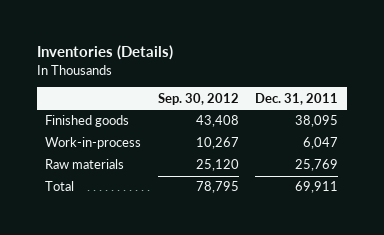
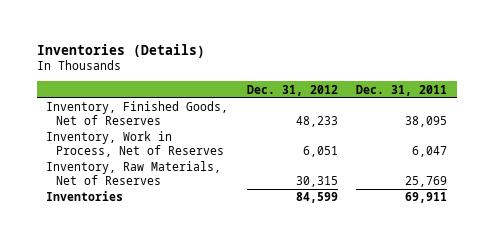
- | Sep. 30, 2012 | Dec. 31, 2011
+ | Dec. 31, 2012 | Dec. 31, 2011
- Finished goods | 43,408 | 38,095
- Work-in-process | 10,267 | 6,047
- Raw materials | 25,120 | 25,769
- Total | 78,795 | 69,911
+ Inventory, Finished Goods, Net of Reserves | 48,233 | 38,095
+ Inventory, Work in Process, Net of Reserves | 6,051 | 6,047
+ Inventory, Raw Materials, Net of Reserves | 30,315 | 25,769
+ Inventories | 84,599 | 69,911

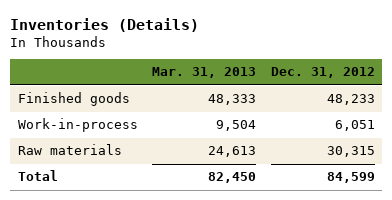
- | Dec. 31, 2012 | Dec. 31, 2011
+ | Mar. 31, 2013 | Dec. 31, 2012
- Inventory, Finished Goods, Net of Reserves | 48,233 | 38,095
- Inventory, Work in Process, Net of Reserves | 6,051 | 6,047
- Inventory, Raw Materials, Net of Reserves | 30,315 | 25,769
- Inventories | 84,599 | 69,911
+ Finished goods | 48,333 | 48,233
+ Work-in-process | 9,504 | 6,051
+ Raw materials | 24,613 | 30,315
+ Total | 82,450 | 84,599

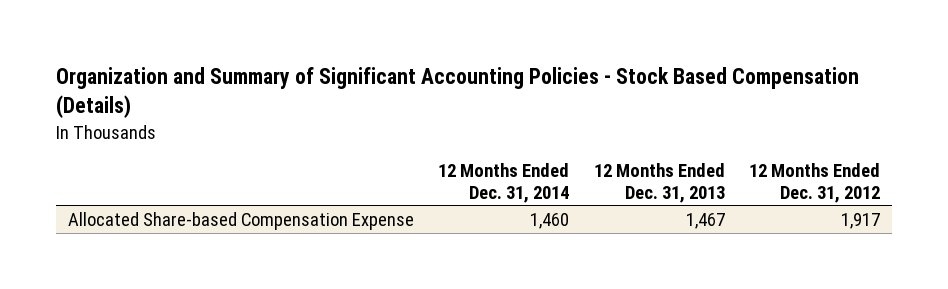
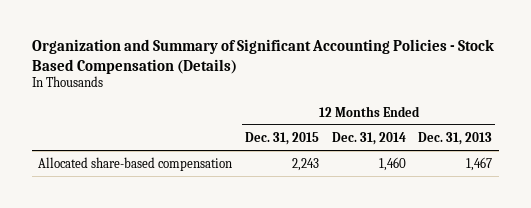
- | 12 Months Ended Dec. 31, 2014 | 12 Months Ended Dec. 31, 2013 | 12 Months Ended Dec. 31, 2012
+ | 12 Months Ended Dec. 31, 2015 | 12 Months Ended Dec. 31, 2014 | 12 Months Ended Dec. 31, 2013
- Allocated Share-based Compensation Expense | 1,460 | 1,467 | 1,917
+ Allocated share-based compensation | 2,243 | 1,460 | 1,467

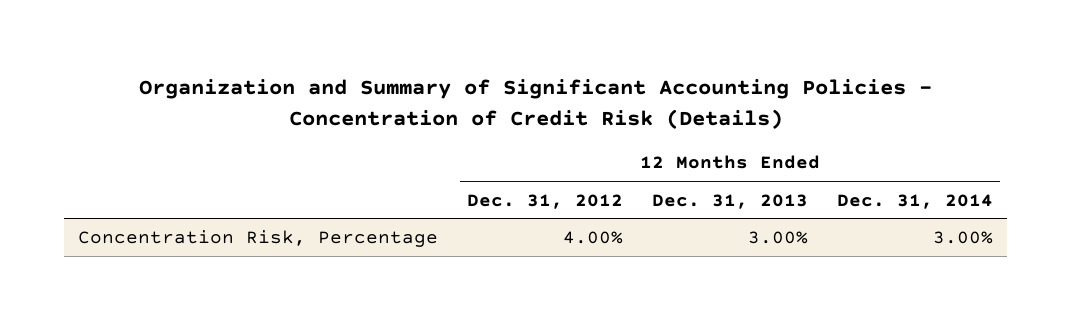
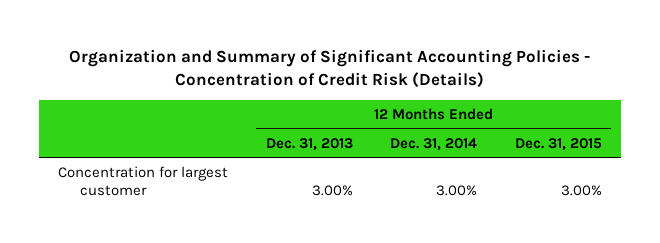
- | 12 Months Ended Dec. 31, 2012 | 12 Months Ended Dec. 31, 2013 | 12 Months Ended Dec. 31, 2014
+ | 12 Months Ended Dec. 31, 2013 | 12 Months Ended Dec. 31, 2014 | 12 Months Ended Dec. 31, 2015
- Concentration Risk, Percentage | 4.00% | 3.00% | 3.00%
+ Concentration for largest customer | 3.00% | 3.00% | 3.00%

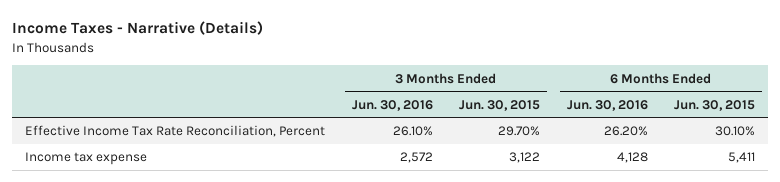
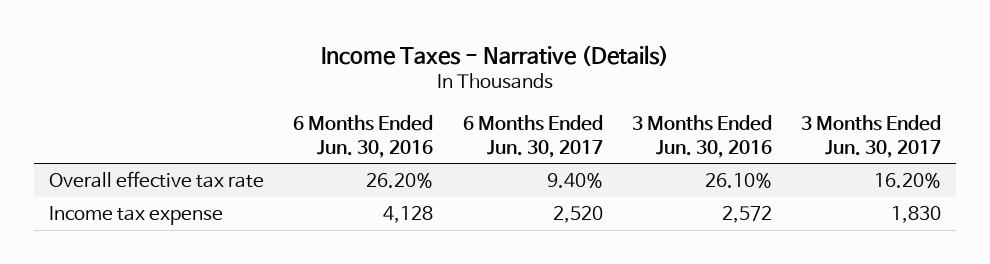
- | 3 Months Ended Jun. 30, 2016 | 3 Months Ended Jun. 30, 2015 | 6 Months Ended Jun. 30, 2016 | 6 Months Ended Jun. 30, 2015
+ | 6 Months Ended Jun. 30, 2016 | 6 Months Ended Jun. 30, 2017 | 3 Months Ended Jun. 30, 2016 | 3 Months Ended Jun. 30, 2017
- Effective Income Tax Rate Reconciliation, Percent | 26.10% | 29.70% | 26.20% | 30.10%
+ Overall effective tax rate | 26.20% | 9.40% | 26.10% | 16.20%

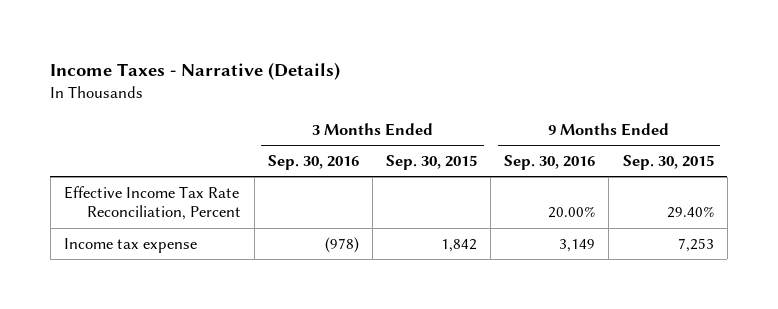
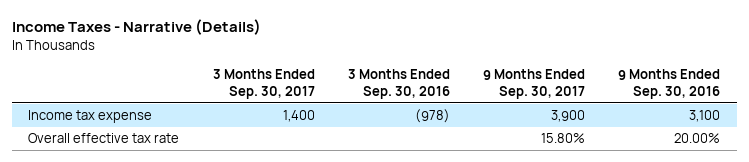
- | 3 Months Ended Sep. 30, 2016 | 3 Months Ended Sep. 30, 2015 | 9 Months Ended Sep. 30, 2016 | 9 Months Ended Sep. 30, 2015
+ | 3 Months Ended Sep. 30, 2017 | 3 Months Ended Sep. 30, 2016 | 9 Months Ended Sep. 30, 2017 | 9 Months Ended Sep. 30, 2016
- Effective Income Tax Rate Reconciliation, Percent | | | 20.00% | 29.40%
- Income tax expense | (978) | 1,842 | 3,149 | 7,253
+ Income tax expense | 1,400 | (978) | 3,900 | 3,100
+ Overall effective tax rate | | | 15.80% | 20.00%

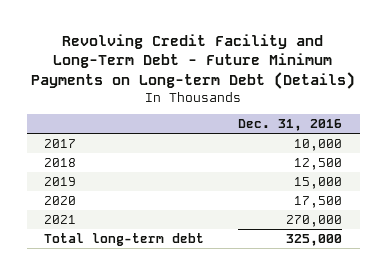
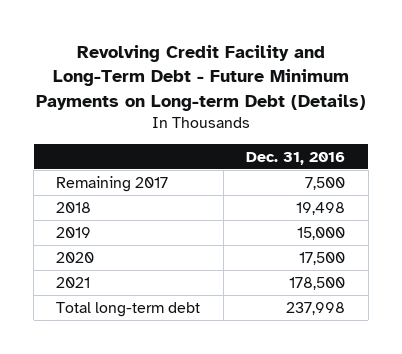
- 2017 | 10,000
- 2018 | 12,500
+ Remaining 2017 | 7,500
+ 2018 | 19,498
- 2021 | 270,000
- Total long-term debt | 325,000
+ 2021 | 178,500
+ Total long-term debt | 237,998

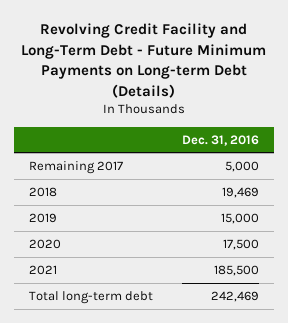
- Remaining 2017 | 7,500
- 2018 | 19,498
+ Remaining 2017 | 5,000
+ 2018 | 19,469
- 2021 | 178,500
- Total long-term debt | 237,998
+ 2021 | 185,500
+ Total long-term debt | 242,469

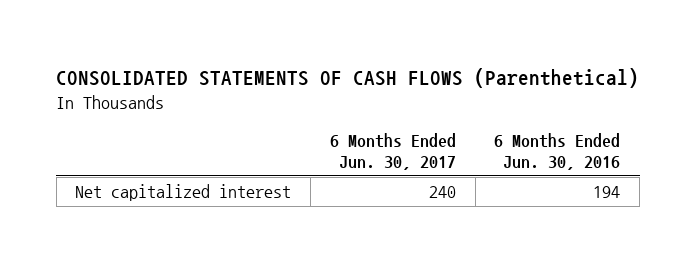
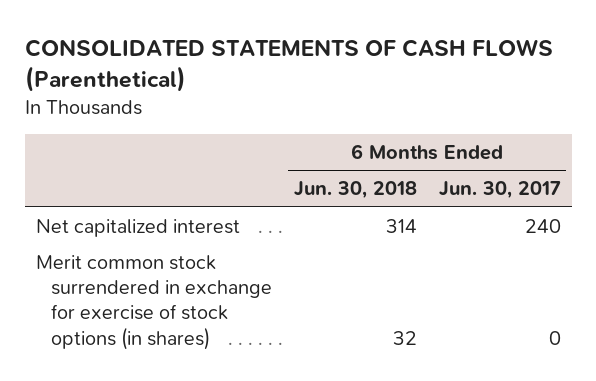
- | 6 Months Ended Jun. 30, 2017 | 6 Months Ended Jun. 30, 2016
+ | 6 Months Ended Jun. 30, 2018 | 6 Months Ended Jun. 30, 2017
+ Merit common stock surrendered in exchange for exercise of stock options (in shares) | 32 | 0

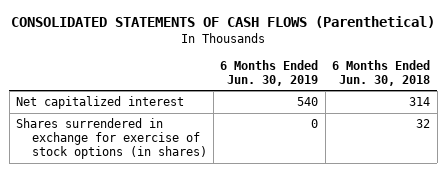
- | 6 Months Ended Jun. 30, 2018 | 6 Months Ended Jun. 30, 2017
+ | 6 Months Ended Jun. 30, 2019 | 6 Months Ended Jun. 30, 2018
- Merit common stock surrendered in exchange for exercise of stock options (in shares) | 32 | 0
+ Shares surrendered in exchange for exercise of stock options (in shares) | 0 | 32

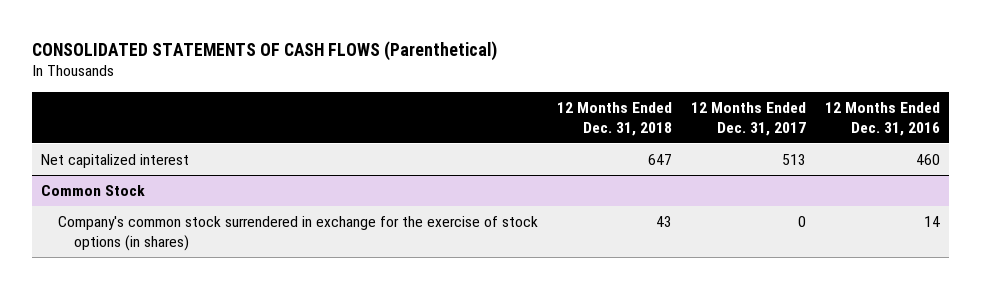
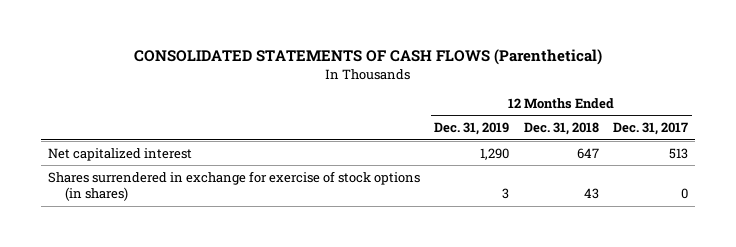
- | 12 Months Ended Dec. 31, 2018 | 12 Months Ended Dec. 31, 2017 | 12 Months Ended Dec. 31, 2016
+ | 12 Months Ended Dec. 31, 2019 | 12 Months Ended Dec. 31, 2018 | 12 Months Ended Dec. 31, 2017
- Common Stock
- Company's common stock surrendered in exchange for the exercise of stock options (in shares) | 43 | 0 | 14
+ Shares surrendered in exchange for exercise of stock options (in shares) | 3 | 43 | 0

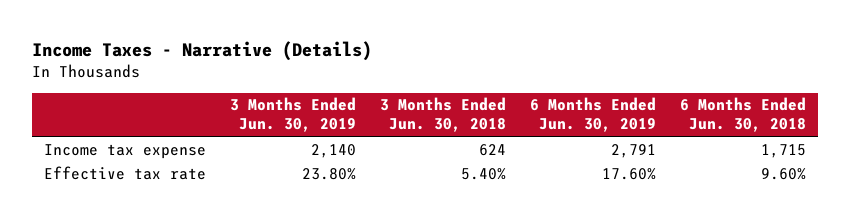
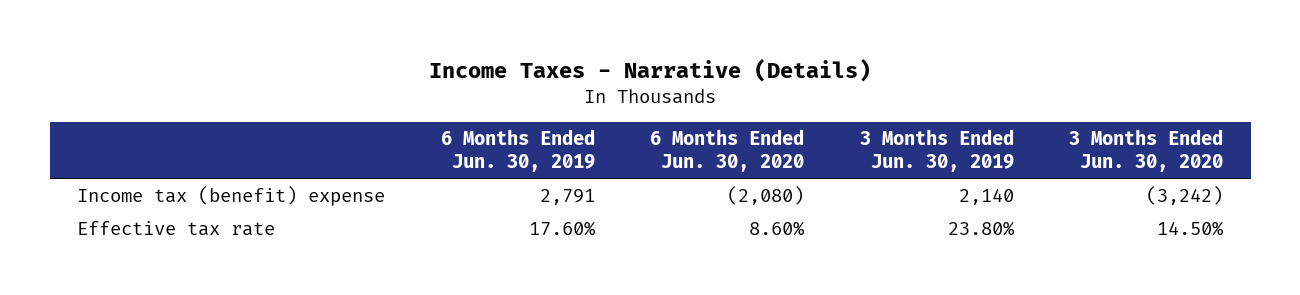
- | 3 Months Ended Jun. 30, 2019 | 3 Months Ended Jun. 30, 2018 | 6 Months Ended Jun. 30, 2019 | 6 Months Ended Jun. 30, 2018
+ | 6 Months Ended Jun. 30, 2019 | 6 Months Ended Jun. 30, 2020 | 3 Months Ended Jun. 30, 2019 | 3 Months Ended Jun. 30, 2020
- Income tax expense | 2,140 | 624 | 2,791 | 1,715
+ Income tax (benefit) expense | 2,791 | (2,080) | 2,140 | (3,242)

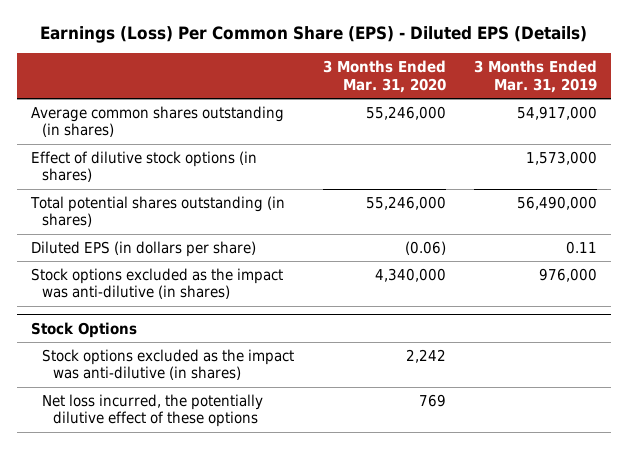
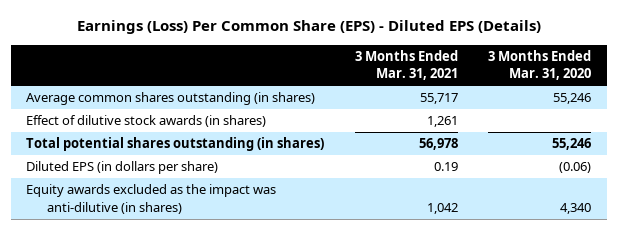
- | 3 Months Ended Mar. 31, 2020 | 3 Months Ended Mar. 31, 2019
+ | 3 Months Ended Mar. 31, 2021 | 3 Months Ended Mar. 31, 2020
- Average common shares outstanding (in shares) | 55,246,000 | 54,917,000
- Effect of dilutive stock options (in shares) | | 1,573,000
- Total potential shares outstanding (in shares) | 55,246,000 | 56,490,000
+ Average common shares outstanding (in shares) | 55,717 | 55,246
+ Effect of dilutive stock awards (in shares) | 1,261 |
+ Total potential shares outstanding (in shares) | 56,978 | 55,246
- Stock options excluded as the impact was anti-dilutive (in shares) | 4,340,000 | 976,000
- Stock Options
- Stock options excluded as the impact was anti-dilutive (in shares) | 2,242 |
- Net loss incurred, the potentially dilutive effect of these options | 769 |
+ Equity awards excluded as the impact was anti-dilutive (in shares) | 1,042 | 4,340

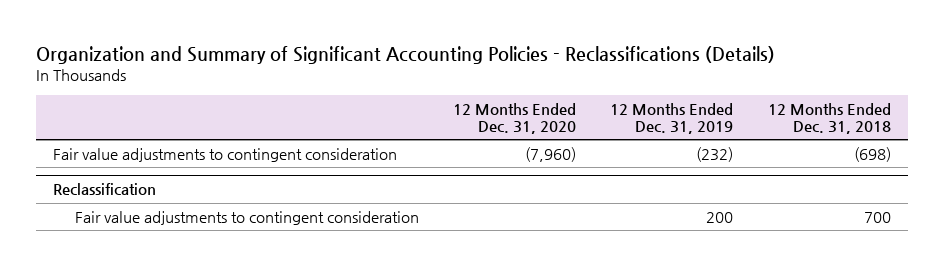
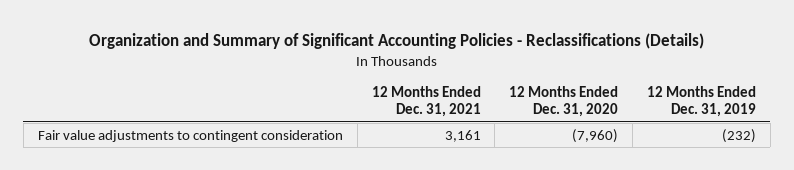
- | 12 Months Ended Dec. 31, 2020 | 12 Months Ended Dec. 31, 2019 | 12 Months Ended Dec. 31, 2018
+ | 12 Months Ended Dec. 31, 2021 | 12 Months Ended Dec. 31, 2020 | 12 Months Ended Dec. 31, 2019
- Reclassification
- Fair value adjustments to contingent consideration | | 200 | 700

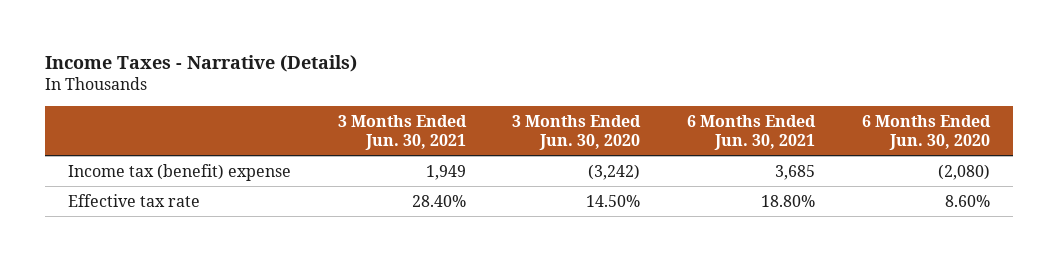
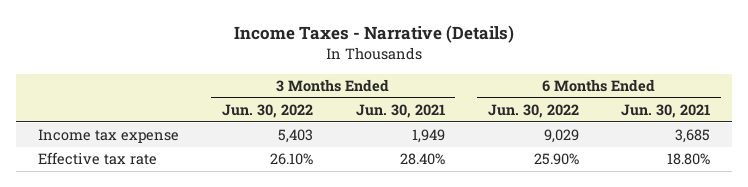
- | 3 Months Ended Jun. 30, 2021 | 3 Months Ended Jun. 30, 2020 | 6 Months Ended Jun. 30, 2021 | 6 Months Ended Jun. 30, 2020
+ | 3 Months Ended Jun. 30, 2022 | 3 Months Ended Jun. 30, 2021 | 6 Months Ended Jun. 30, 2022 | 6 Months Ended Jun. 30, 2021
- Income tax (benefit) expense | 1,949 | (3,242) | 3,685 | (2,080)
+ Income tax expense | 5,403 | 1,949 | 9,029 | 3,685

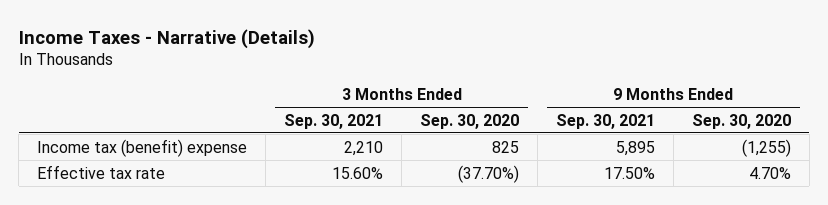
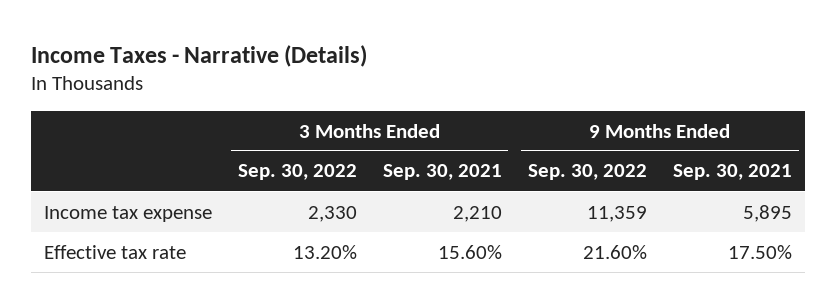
- | 3 Months Ended Sep. 30, 2021 | 3 Months Ended Sep. 30, 2020 | 9 Months Ended Sep. 30, 2021 | 9 Months Ended Sep. 30, 2020
+ | 3 Months Ended Sep. 30, 2022 | 3 Months Ended Sep. 30, 2021 | 9 Months Ended Sep. 30, 2022 | 9 Months Ended Sep. 30, 2021
- Income tax (benefit) expense | 2,210 | 825 | 5,895 | (1,255)
+ Income tax expense | 2,330 | 2,210 | 11,359 | 5,895

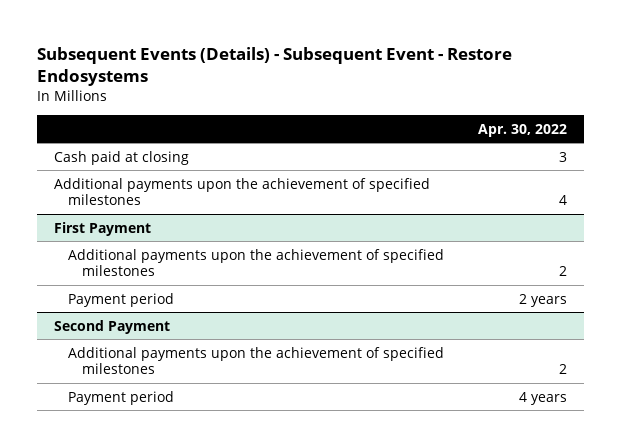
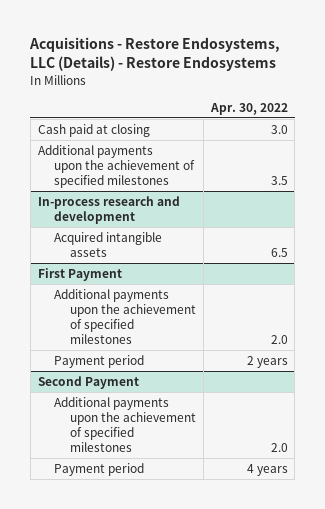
- Subsequent Events (Details) - Subsequent Event - Restore Endosystems
+ Acquisitions - Restore Endosystems, LLC (Details) - Restore Endosystems
- Cash paid at closing | 3
- Additional payments upon the achievement of specified milestones | 4
+ Cash paid at closing | 3.0
+ Additional payments upon the achievement of specified milestones | 3.5
+ In-process research and development
+ Acquired intangible assets | 6.5
@ First Payment
- Additional payments upon the achievement of specified milestones | 2
+ Additional payments upon the achievement of specified milestones | 2.0
@ Second Payment
- Additional payments upon the achievement of specified milestones | 2
+ Additional payments upon the achievement of specified milestones | 2.0

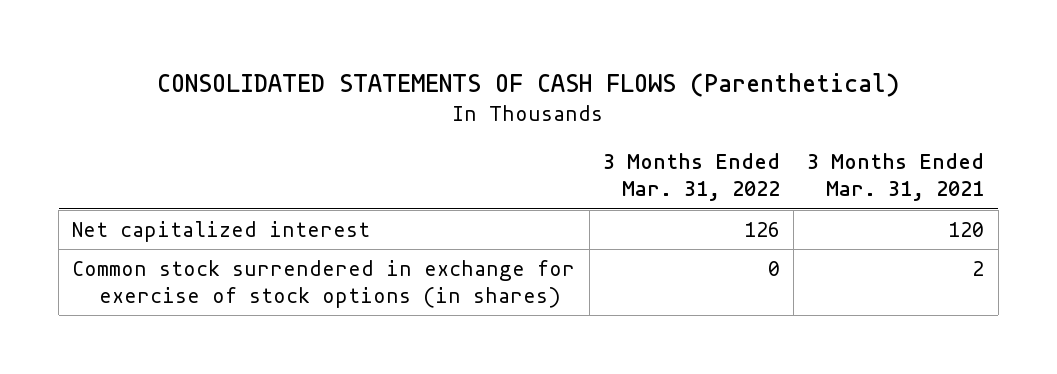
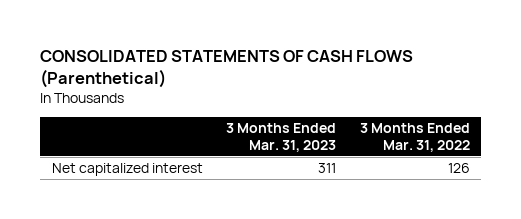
- | 3 Months Ended Mar. 31, 2022 | 3 Months Ended Mar. 31, 2021
+ | 3 Months Ended Mar. 31, 2023 | 3 Months Ended Mar. 31, 2022
- Common stock surrendered in exchange for exercise of stock options (in shares) | 0 | 2

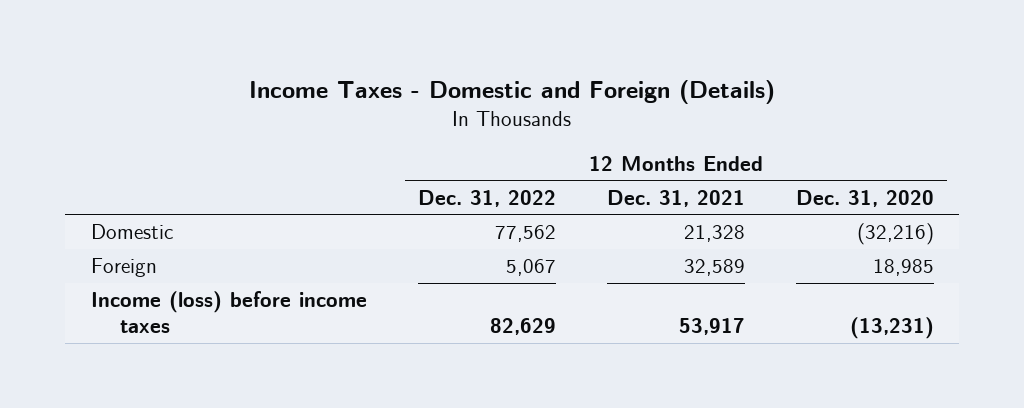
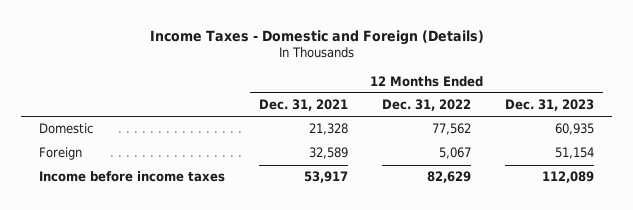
- | 12 Months Ended Dec. 31, 2022 | 12 Months Ended Dec. 31, 2021 | 12 Months Ended Dec. 31, 2020
+ | 12 Months Ended Dec. 31, 2021 | 12 Months Ended Dec. 31, 2022 | 12 Months Ended Dec. 31, 2023
- Income (loss) before income taxes | 82,629 | 53,917 | (13,231)
+ Income before income taxes | 53,917 | 82,629 | 112,089

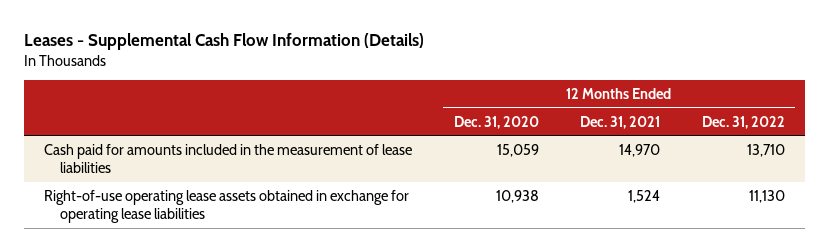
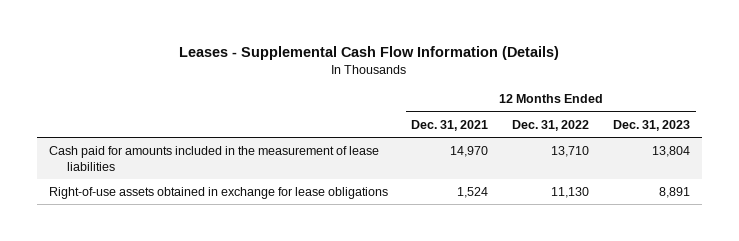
- | 12 Months Ended Dec. 31, 2020 | 12 Months Ended Dec. 31, 2021 | 12 Months Ended Dec. 31, 2022
+ | 12 Months Ended Dec. 31, 2021 | 12 Months Ended Dec. 31, 2022 | 12 Months Ended Dec. 31, 2023
- Right-of-use operating lease assets obtained in exchange for operating lease liabilities | 10,938 | 1,524 | 11,130
+ Right-of-use assets obtained in exchange for lease obligations | 1,524 | 11,130 | 8,891

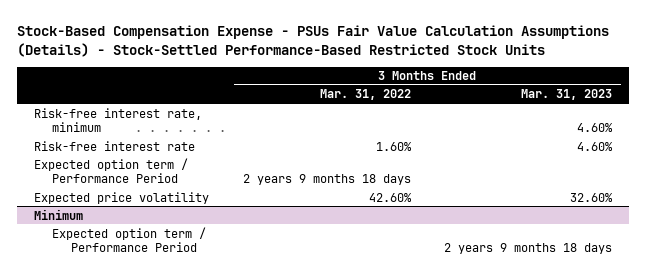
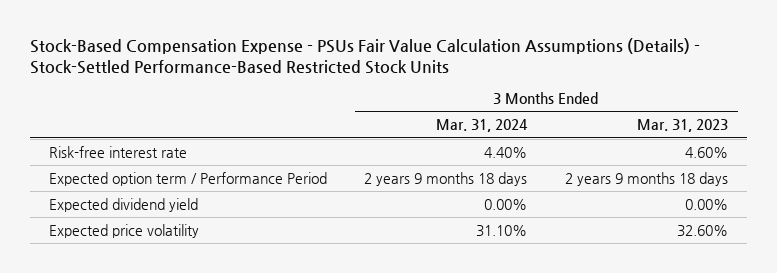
- | 3 Months Ended Mar. 31, 2022 | 3 Months Ended Mar. 31, 2023
+ | 3 Months Ended Mar. 31, 2024 | 3 Months Ended Mar. 31, 2023
- Risk-free interest rate, minimum | | 4.60%
- Expected option term / Performance Period | 2 years 9 months 18 days |
- Minimum
+ Expected dividend yield | 0.00% | 0.00%
moved down: Expected price volatility | 31.10% | 32.60%

